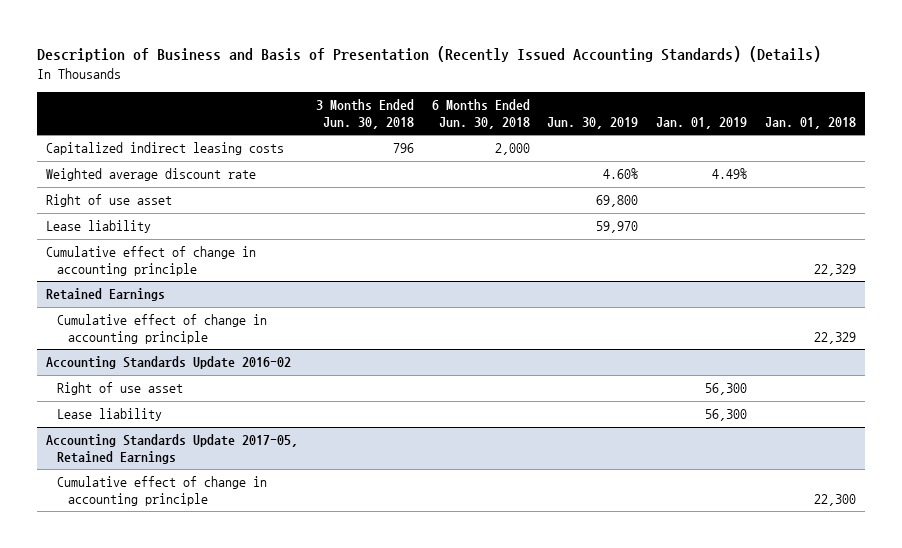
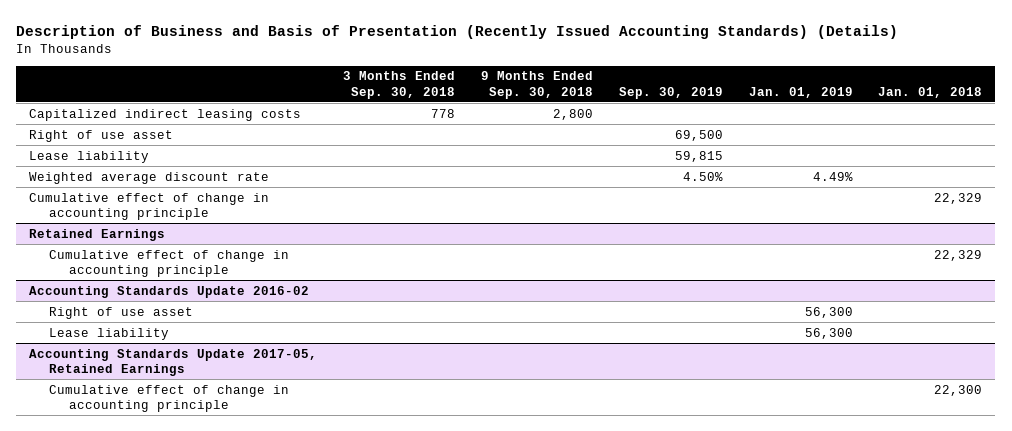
- | 3 Months Ended Jun. 30, 2018 | 6 Months Ended Jun. 30, 2018 | Jun. 30, 2019 | Jan. 01, 2019 | Jan. 01, 2018
+ | 3 Months Ended Sep. 30, 2018 | 9 Months Ended Sep. 30, 2018 | Sep. 30, 2019 | Jan. 01, 2019 | Jan. 01, 2018
moved down: Weighted average discount rate | | | 4.50% | 4.49% |

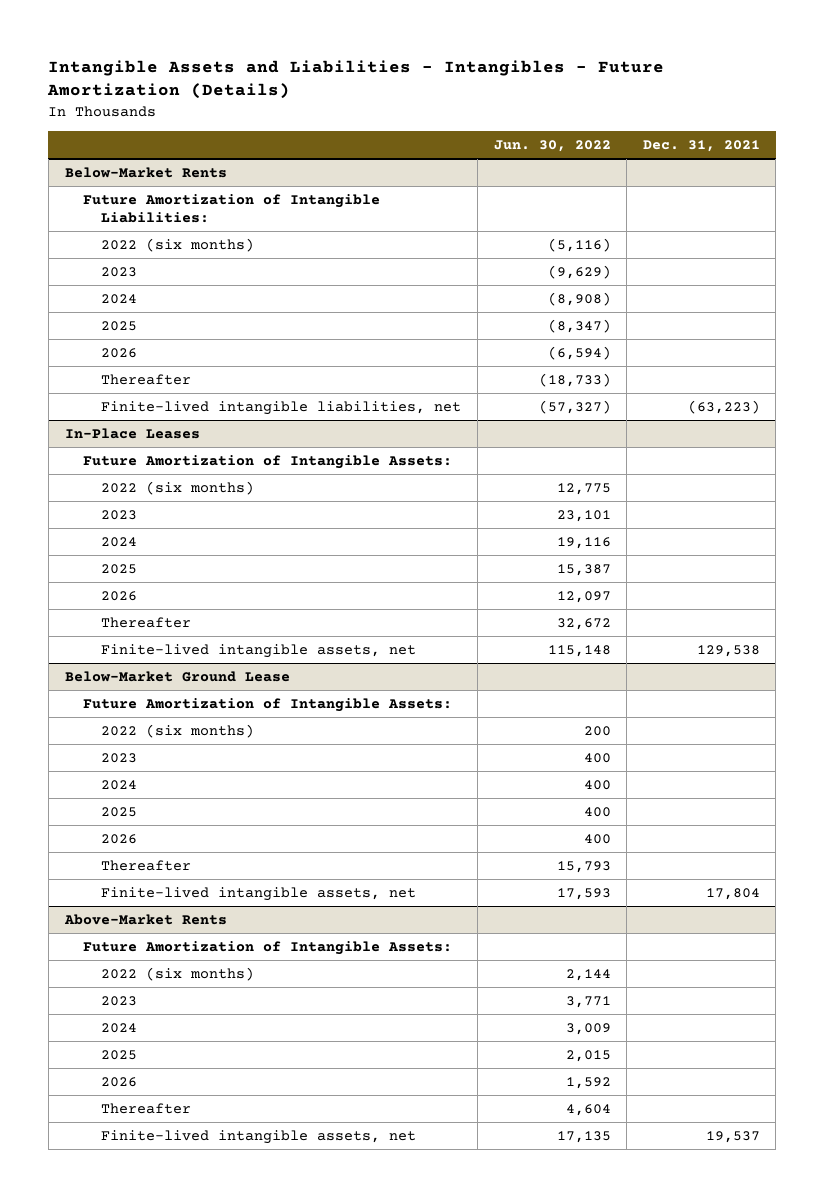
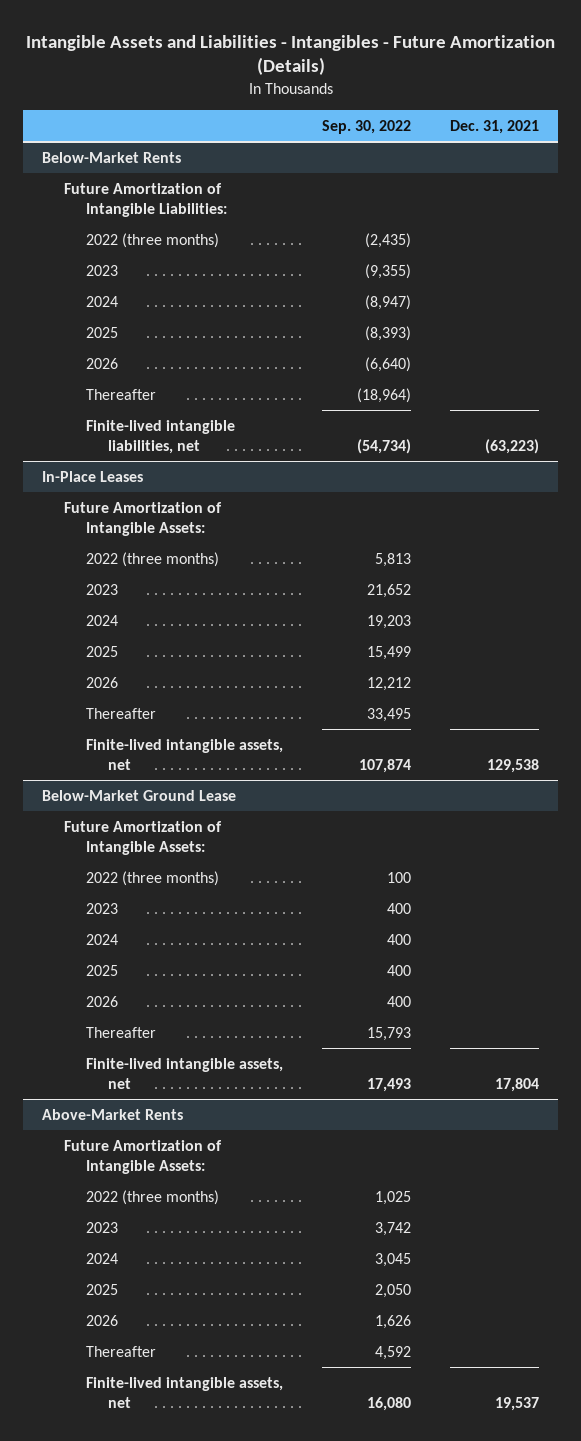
- | Jun. 30, 2022 | Dec. 31, 2021
+ | Sep. 30, 2022 | Dec. 31, 2021
@ Below-Market Rents
- 2022 (six months) | (5,116) |
+ 2022 (three months) | (2,435) |
@ In-Place Leases
- 2022 (six months) | 12,775 |
+ 2022 (three months) | 5,813 |
@ Below-Market Ground Lease
- 2022 (six months) | 200 |
+ 2022 (three months) | 100 |
@ Above-Market Rents
- 2022 (six months) | 2,144 |
+ 2022 (three months) | 1,025 |

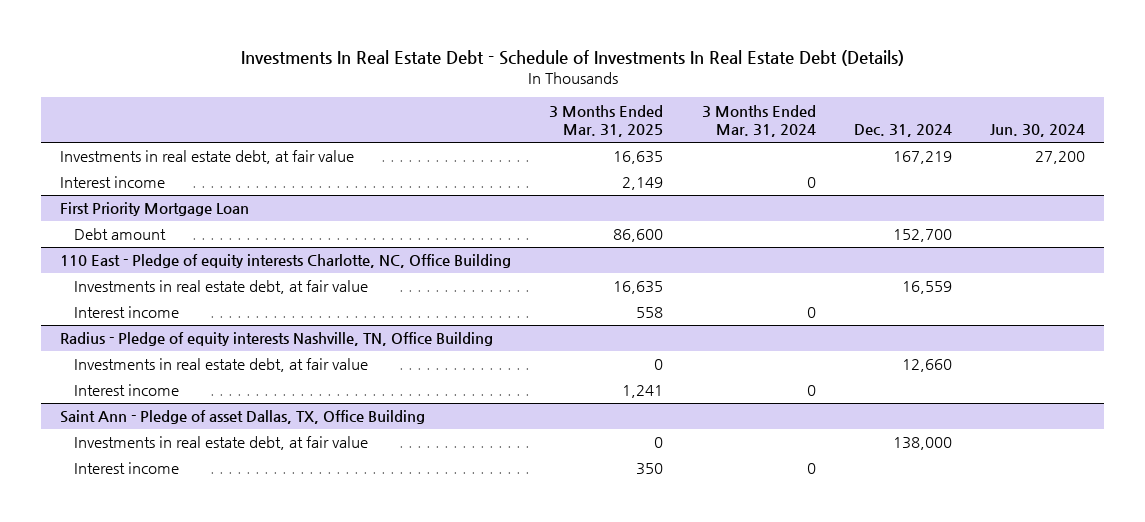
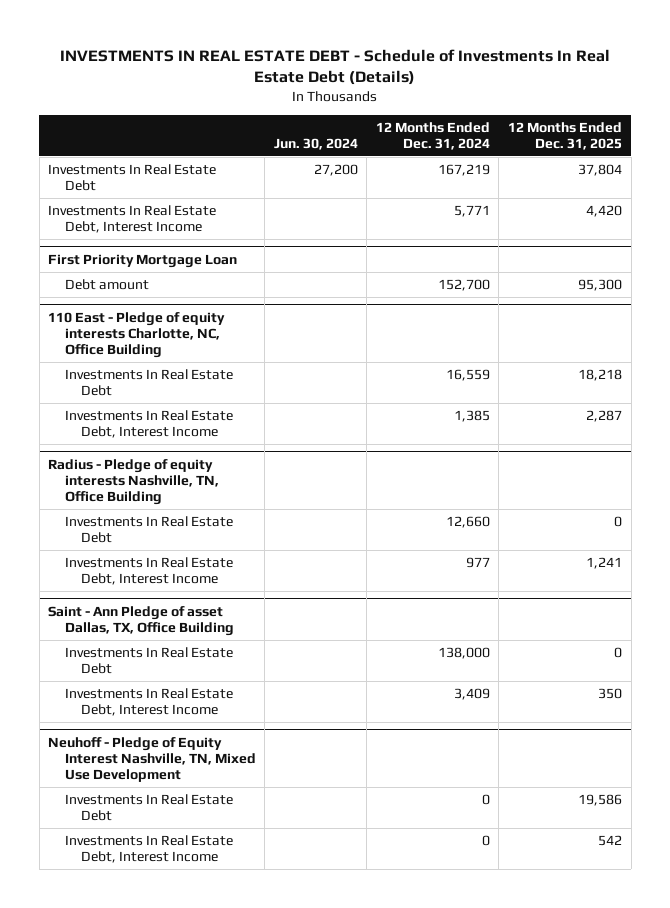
- Investments In Real Estate Debt - Schedule of Investments In Real Estate Debt (Details)
+ INVESTMENTS IN REAL ESTATE DEBT - Schedule of Investments In Real Estate Debt (Details)
- | 3 Months Ended Mar. 31, 2025 | 3 Months Ended Mar. 31, 2024 | Dec. 31, 2024 | Jun. 30, 2024
+ | Jun. 30, 2024 | 12 Months Ended Dec. 31, 2024 | 12 Months Ended Dec. 31, 2025
- Investments in real estate debt, at fair value | 16,635 | | 167,219 | 27,200
- Interest income | 2,149 | 0 | |
+ Investments In Real Estate Debt | 27,200 | 167,219 | 37,804
+ Investments In Real Estate Debt, Interest Income | | 5,771 | 4,420
@ 110 East - Pledge of equity interests Charlotte, NC, Office Building
- Investments in real estate debt, at fair value | 16,635 | | 16,559 |
- Interest income | 558 | 0 | |
+ Investments In Real Estate Debt | | 16,559 | 18,218
+ Investments In Real Estate Debt, Interest Income | | 1,385 | 2,287
@ Radius - Pledge of equity interests Nashville, TN, Office Building
- Investments in real estate debt, at fair value | 0 | | 12,660 |
- Interest income | 1,241 | 0 | |
- Saint Ann - Pledge of asset Dallas, TX, Office Building
- Investments in real estate debt, at fair value | 0 | | 138,000 |
- Interest income | 350 | 0 | |
@ Radius - Pledge of equity interests Nashville, TN, Office Building
+ Investments In Real Estate Debt | | 12,660 | 0
+ Investments In Real Estate Debt, Interest Income | | 977 | 1,241
+ Saint - Ann Pledge of asset Dallas, TX, Office Building
+ Investments In Real Estate Debt | | 138,000 | 0
+ Investments In Real Estate Debt, Interest Income | | 3,409 | 350
+ Neuhoff - Pledge of Equity Interest Nashville, TN, Mixed Use Development
+ Investments In Real Estate Debt | | 0 | 19,586
+ Investments In Real Estate Debt, Interest Income | | 0 | 542

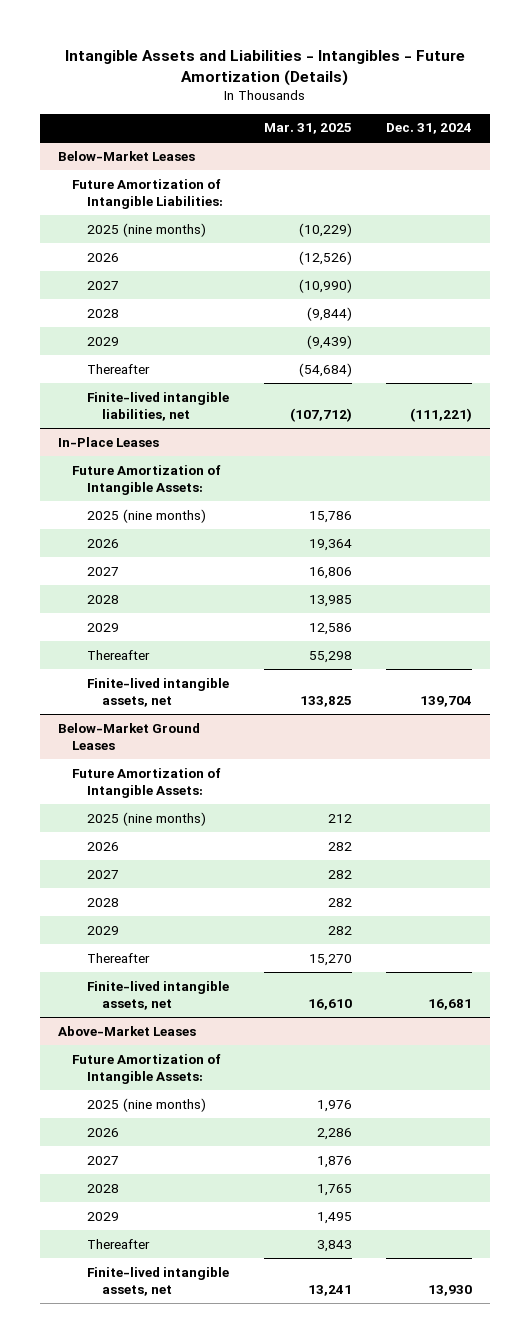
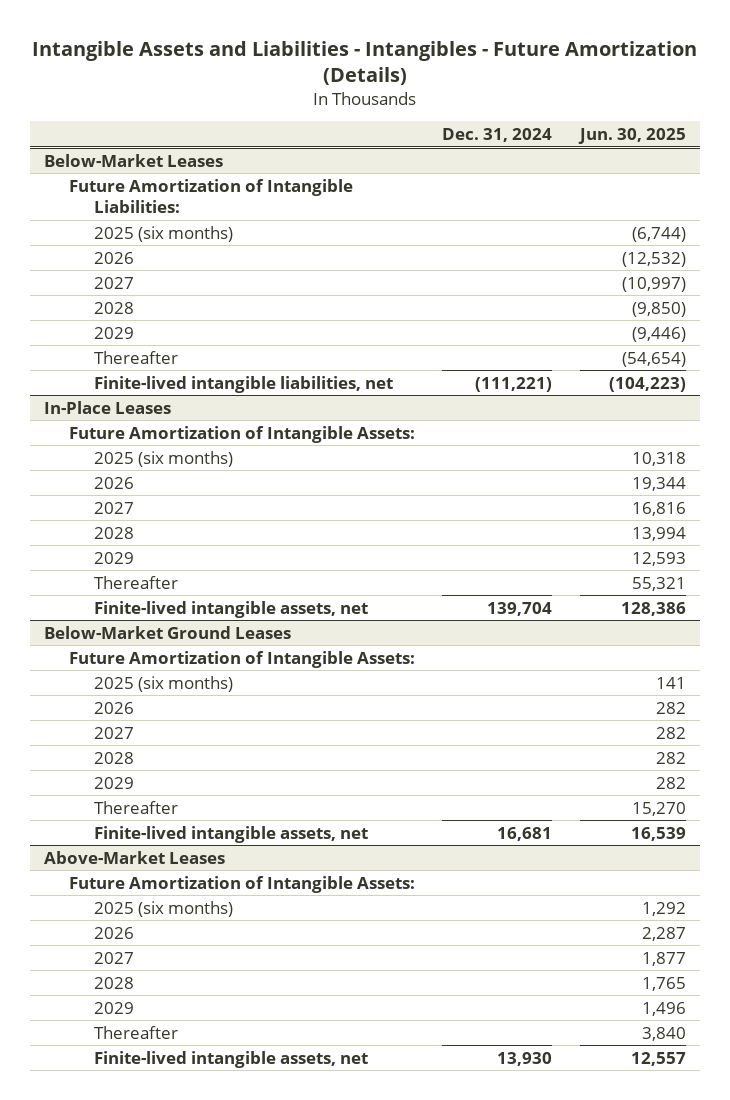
- | Mar. 31, 2025 | Dec. 31, 2024
+ | Dec. 31, 2024 | Jun. 30, 2025
@ Below-Market Leases
- 2025 (nine months) | (10,229) |
+ 2025 (six months) | | (6,744)
@ In-Place Leases
- 2025 (nine months) | 15,786 |
+ 2025 (six months) | | 10,318
@ Below-Market Ground Leases
- 2025 (nine months) | 212 |
+ 2025 (six months) | | 141
@ Above-Market Leases
- 2025 (nine months) | 1,976 |
+ 2025 (six months) | | 1,292

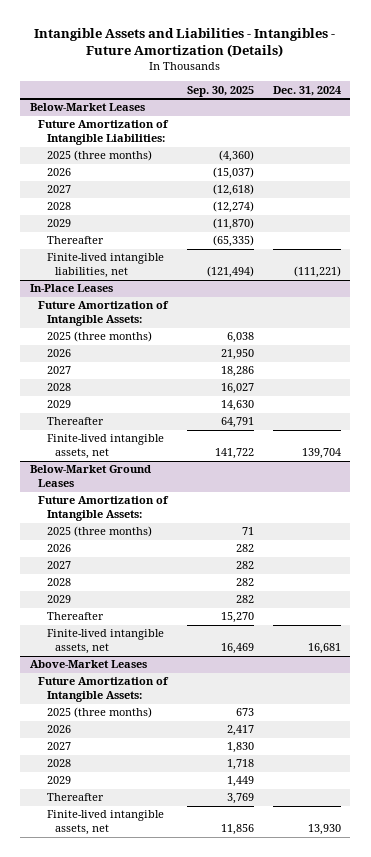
- | Dec. 31, 2024 | Jun. 30, 2025
+ | Sep. 30, 2025 | Dec. 31, 2024
@ Below-Market Leases
- 2025 (six months) | | (6,744)
+ 2025 (three months) | (4,360) |
@ In-Place Leases
- 2025 (six months) | | 10,318
+ 2025 (three months) | 6,038 |
@ Below-Market Ground Leases
- 2025 (six months) | | 141
+ 2025 (three months) | 71 |
@ Above-Market Leases
- 2025 (six months) | | 1,292
+ 2025 (three months) | 673 |

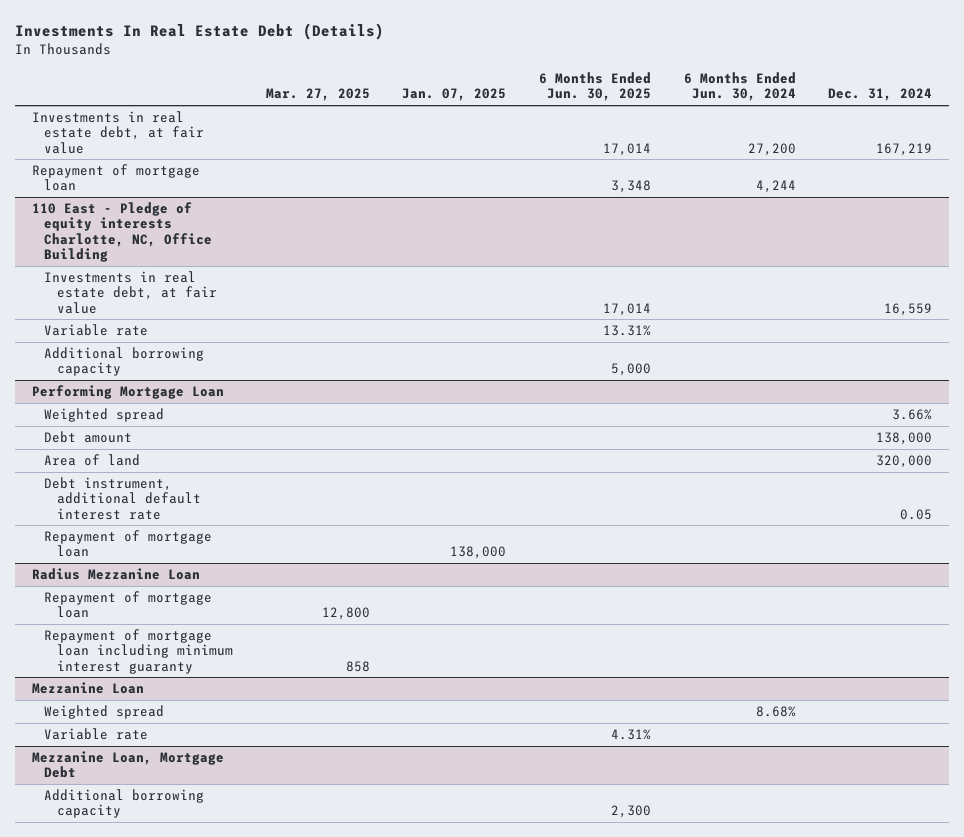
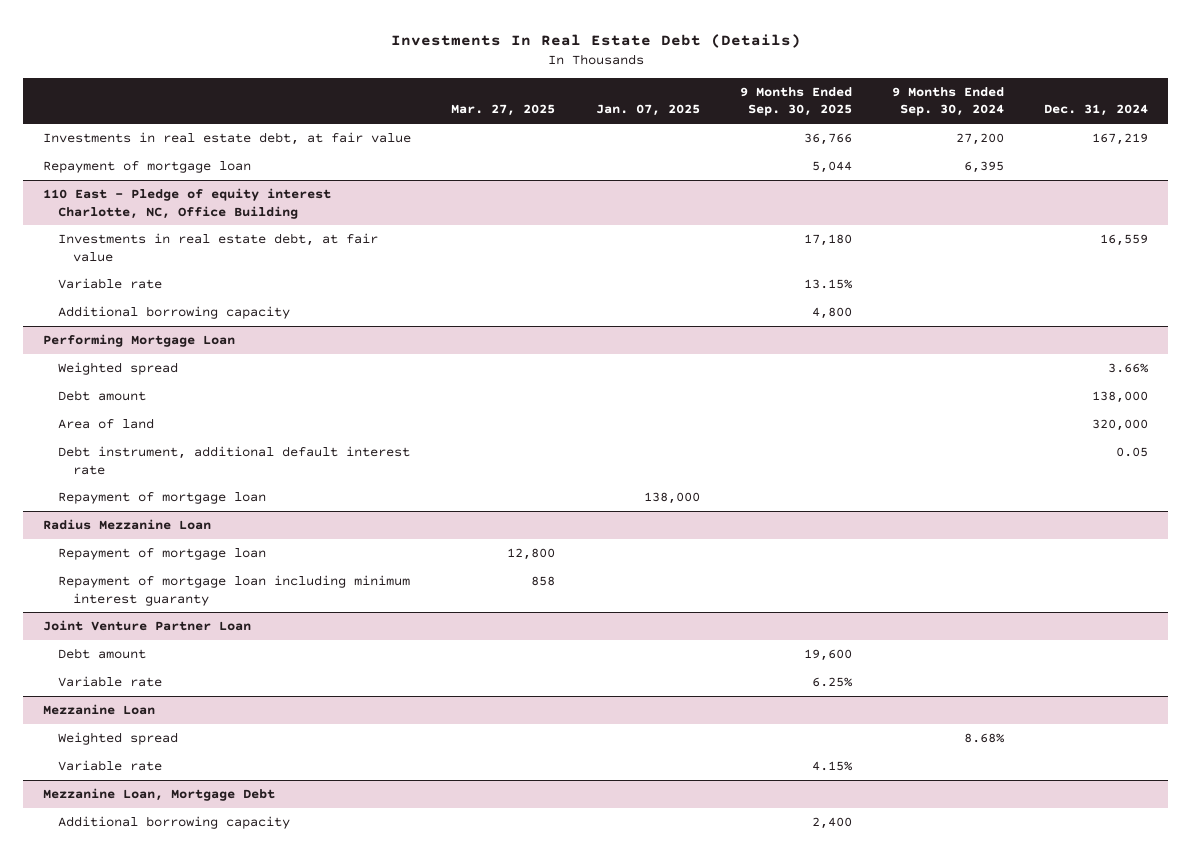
- | Mar. 27, 2025 | Jan. 07, 2025 | 6 Months Ended Jun. 30, 2025 | 6 Months Ended Jun. 30, 2024 | Dec. 31, 2024
+ | Mar. 27, 2025 | Jan. 07, 2025 | 9 Months Ended Sep. 30, 2025 | 9 Months Ended Sep. 30, 2024 | Dec. 31, 2024
- 110 East - Pledge of equity interests Charlotte, NC, Office Building
+ 110 East - Pledge of equity interest Charlotte, NC, Office Building
+ Joint Venture Partner Loan
+ Debt amount | | | 19,600 | |
+ Variable rate | | | 6.25% | |

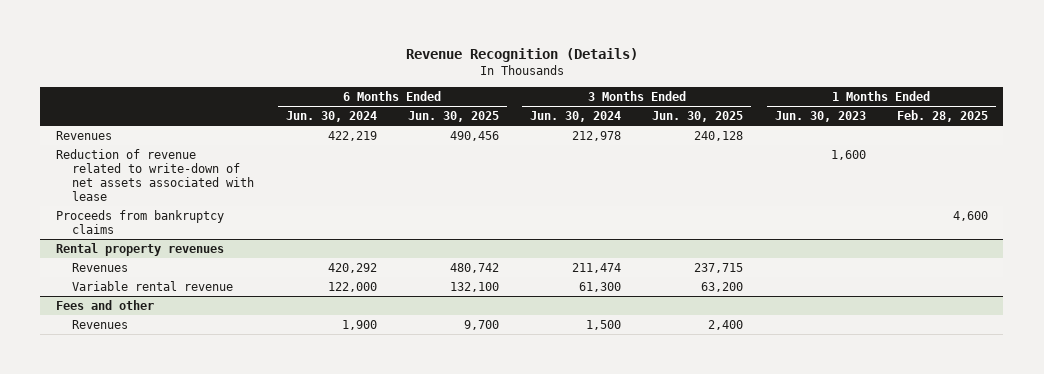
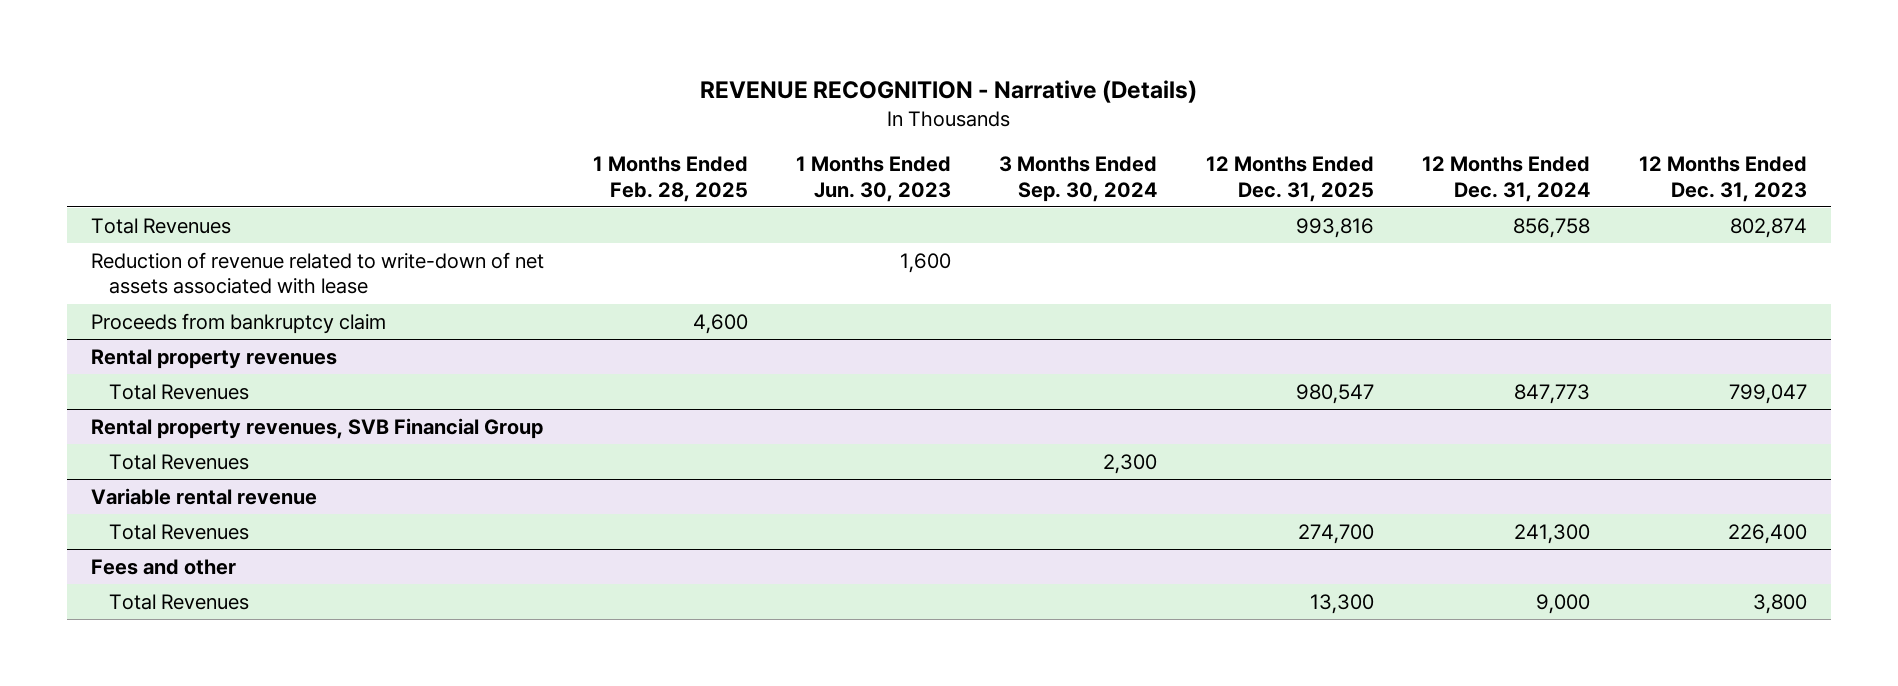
- Revenue Recognition (Details)
+ REVENUE RECOGNITION - Narrative (Details)
- | 6 Months Ended Jun. 30, 2024 | 6 Months Ended Jun. 30, 2025 | 3 Months Ended Jun. 30, 2024 | 3 Months Ended Jun. 30, 2025 | 1 Months Ended Jun. 30, 2023 | 1 Months Ended Feb. 28, 2025
+ | 1 Months Ended Feb. 28, 2025 | 1 Months Ended Jun. 30, 2023 | 3 Months Ended Sep. 30, 2024 | 12 Months Ended Dec. 31, 2025 | 12 Months Ended Dec. 31, 2024 | 12 Months Ended Dec. 31, 2023
- Revenues | 422,219 | 490,456 | 212,978 | 240,128 | |
+ Total Revenues | | | | 993,816 | 856,758 | 802,874
- Proceeds from bankruptcy claims | | | | | | 4,600
+ Proceeds from bankruptcy claim | 4,600 | | | | |
@ Rental property revenues
- Revenues | 420,292 | 480,742 | 211,474 | 237,715 | |
- Variable rental revenue | 122,000 | 132,100 | 61,300 | 63,200 | |
+ Total Revenues | | | | 980,547 | 847,773 | 799,047
+ Rental property revenues, SVB Financial Group
+ Total Revenues | | | 2,300 | | |
+ Variable rental revenue
+ Total Revenues | | | | 274,700 | 241,300 | 226,400
@ Fees and other
- Revenues | 1,900 | 9,700 | 1,500 | 2,400 | |
+ Total Revenues | | | | 13,300 | 9,000 | 3,800

